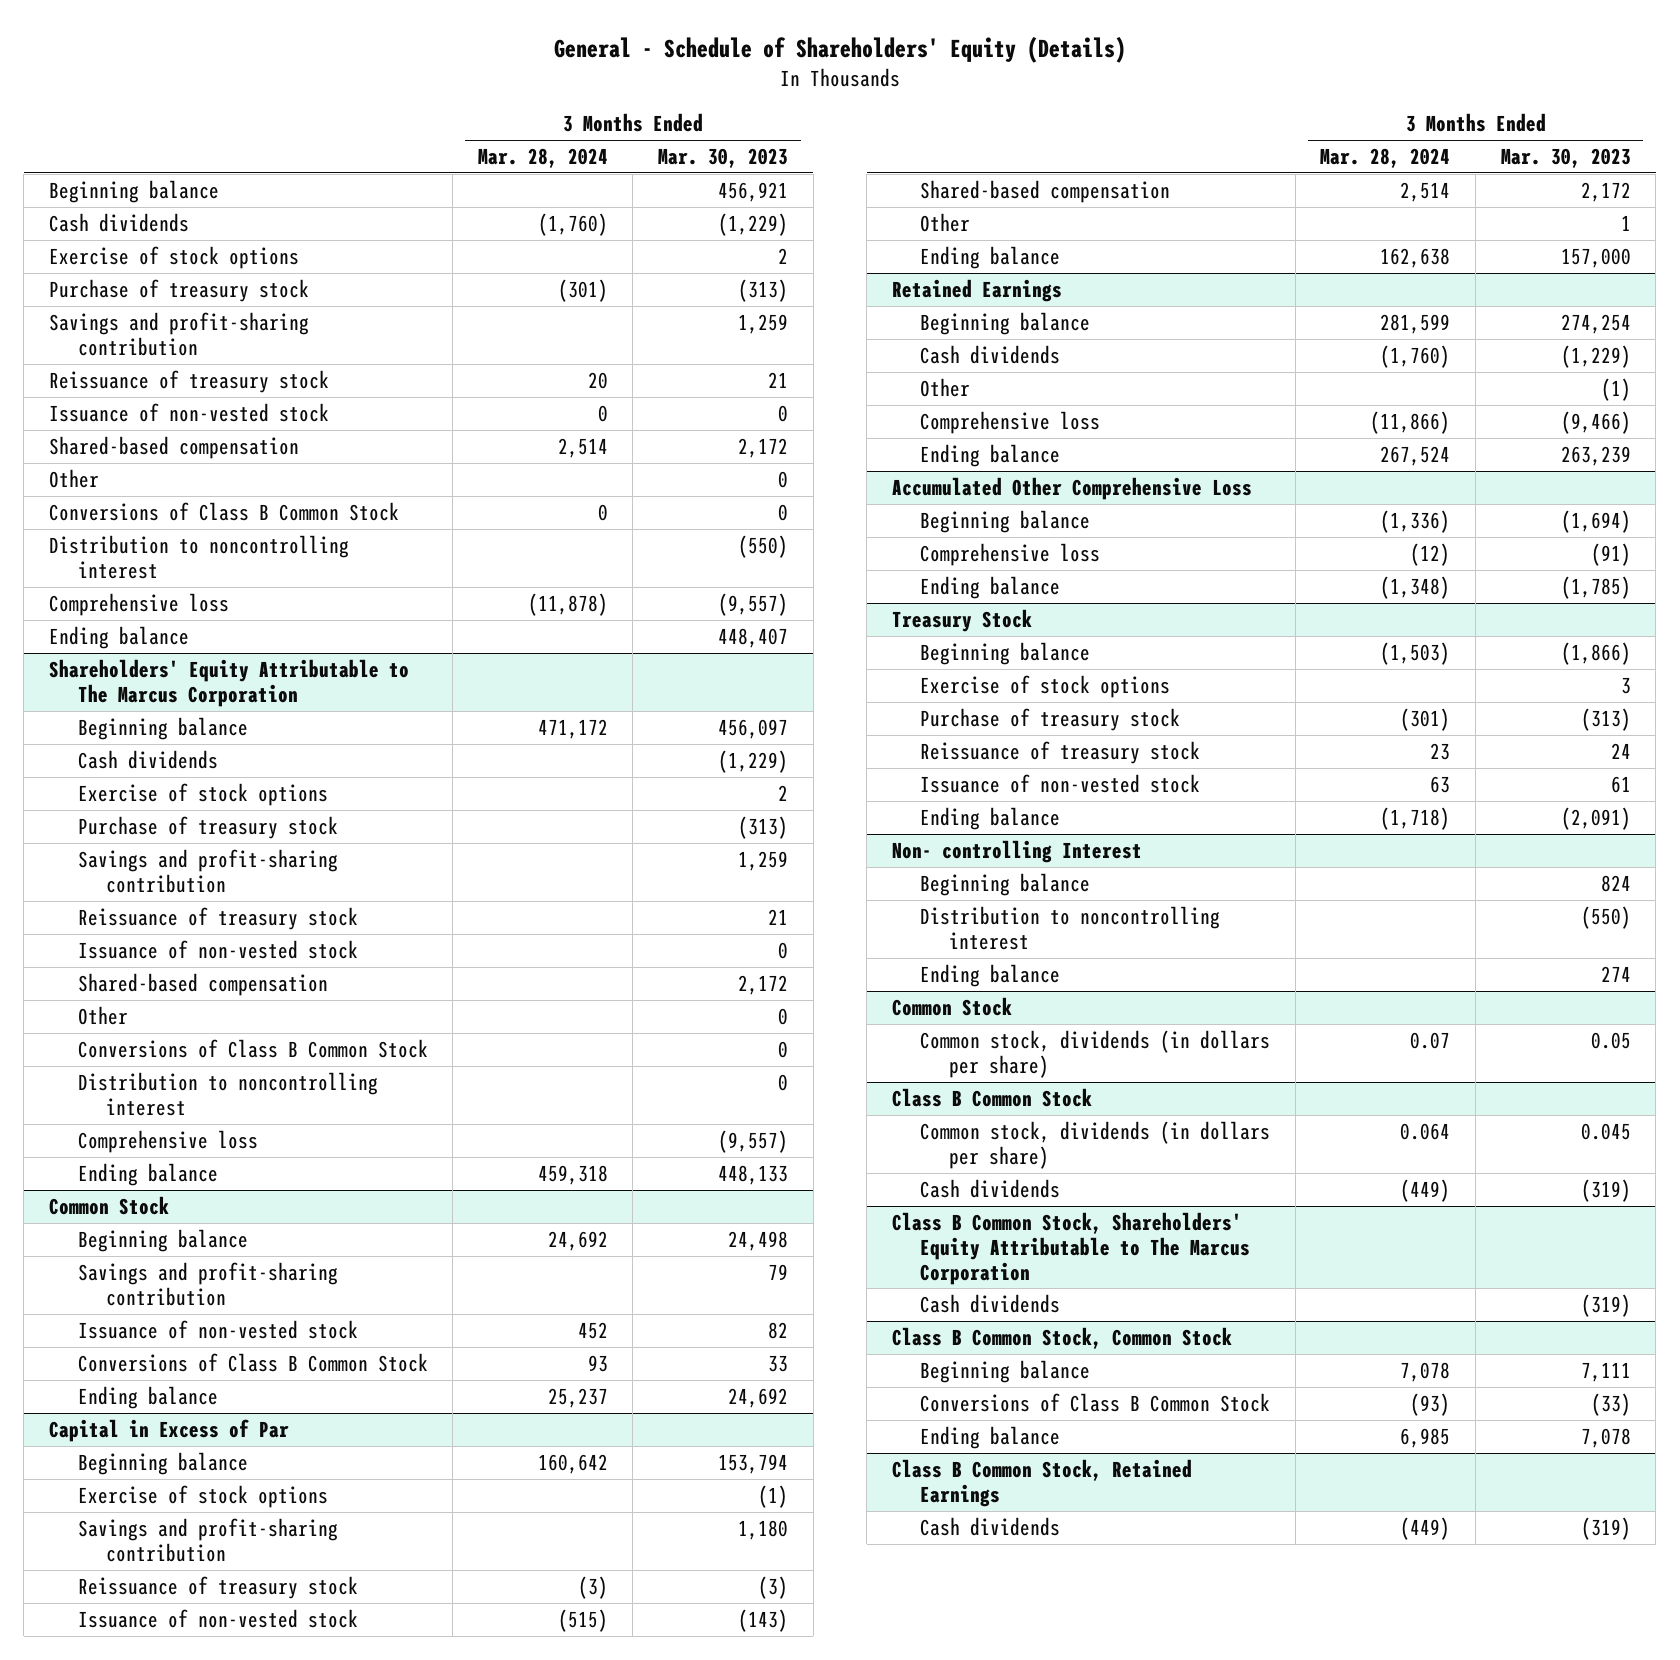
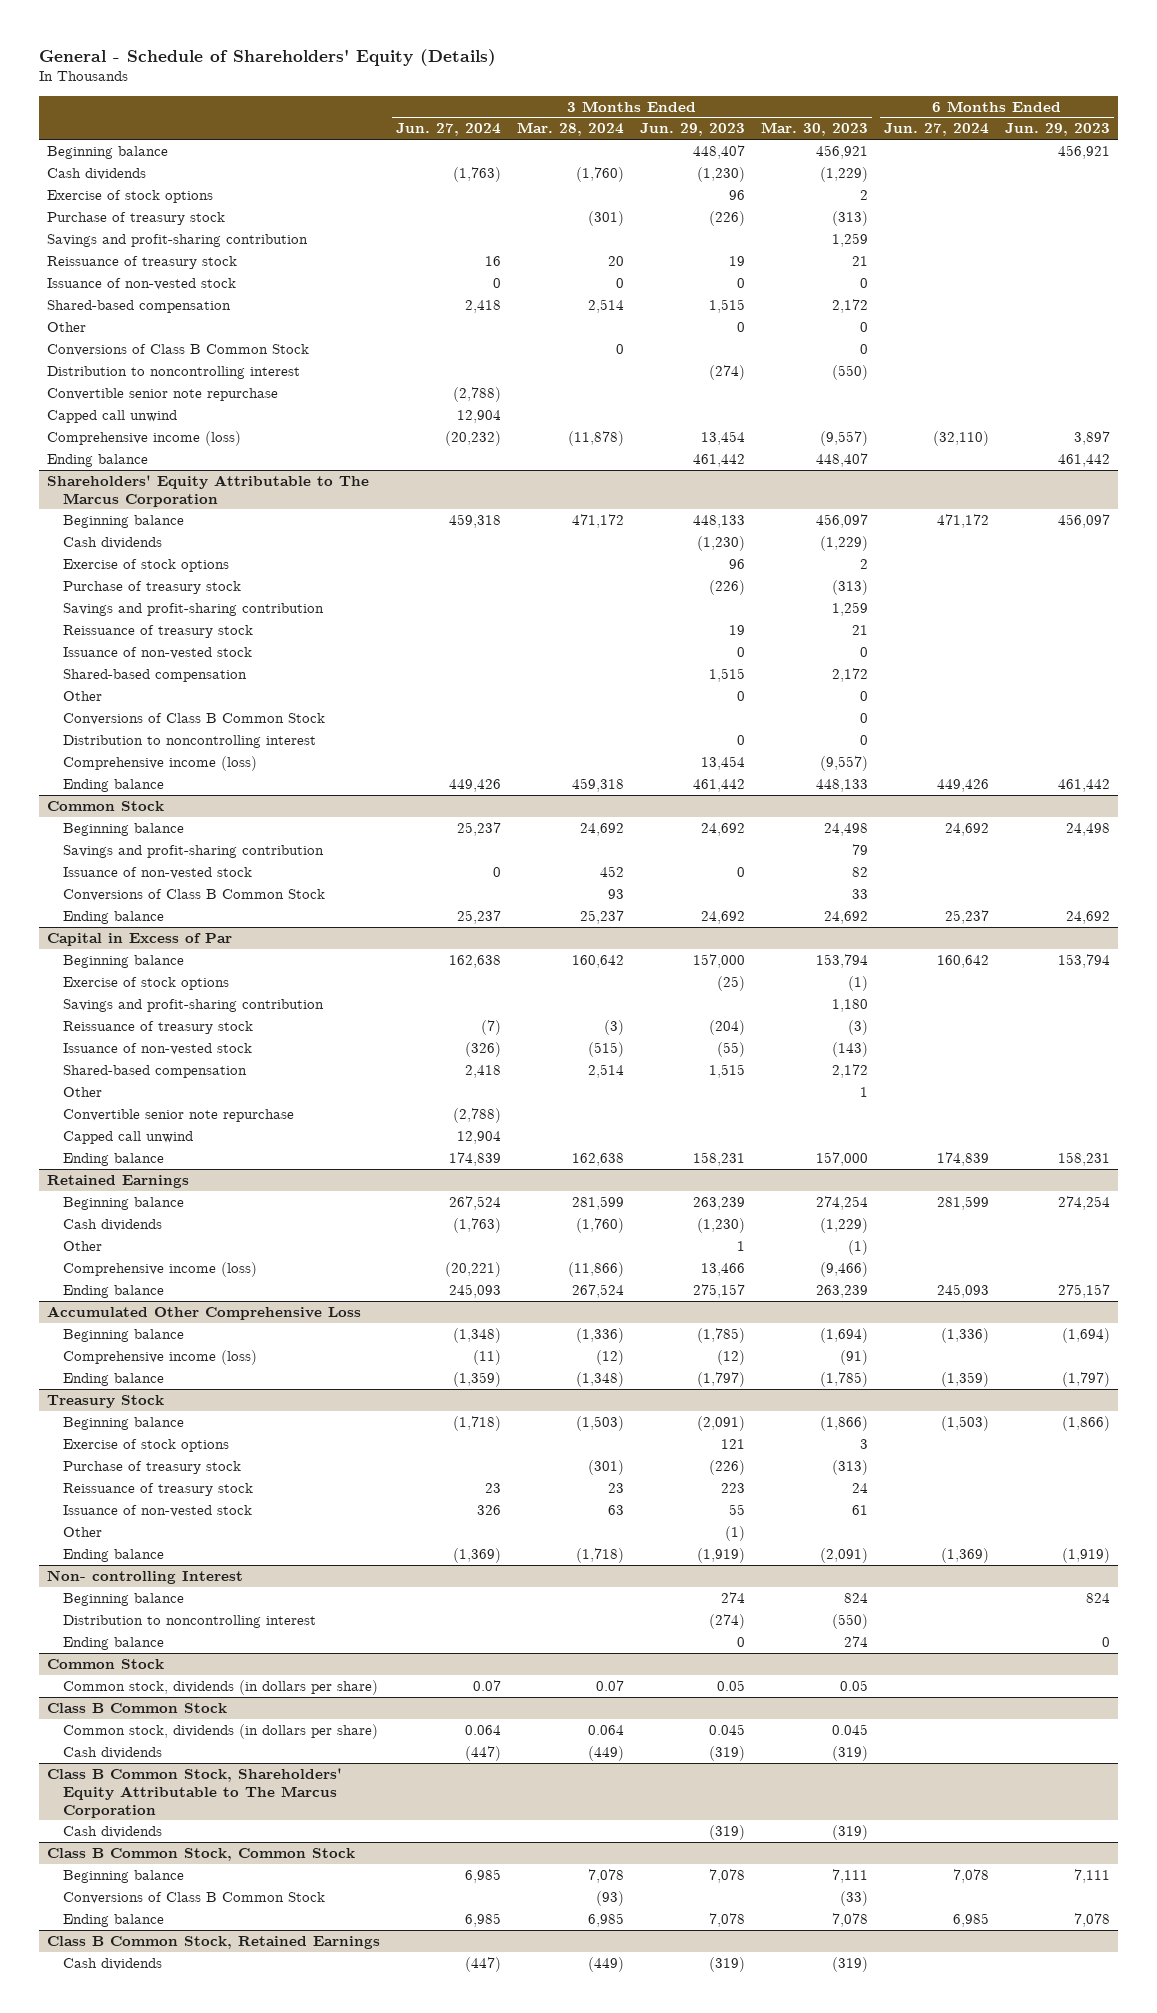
- | 3 Months Ended Mar. 28, 2024 | 3 Months Ended Mar. 30, 2023
+ | 3 Months Ended Jun. 27, 2024 | 3 Months Ended Mar. 28, 2024 | 3 Months Ended Jun. 29, 2023 | 3 Months Ended Mar. 30, 2023 | 6 Months Ended Jun. 27, 2024 | 6 Months Ended Jun. 29, 2023
- Comprehensive loss | (11,878) | (9,557)
+ Convertible senior note repurchase | (2,788) | | | | |
+ Capped call unwind | 12,904 | | | | |
+ Comprehensive income (loss) | (20,232) | (11,878) | 13,454 | (9,557) | (32,110) | 3,897
@ Shareholders' Equity Attributable to The Marcus Corporation
- Comprehensive loss | | (9,557)
+ Comprehensive income (loss) | | | 13,454 | (9,557) | |
@ Capital in Excess of Par
+ Convertible senior note repurchase | (2,788) | | | | |
+ Capped call unwind | 12,904 | | | | |
@ Retained Earnings
- Comprehensive loss | (11,866) | (9,466)
+ Comprehensive income (loss) | (20,221) | (11,866) | 13,466 | (9,466) | |
@ Accumulated Other Comprehensive Loss
- Comprehensive loss | (12) | (91)
+ Comprehensive income (loss) | (11) | (12) | (12) | (91) | |
@ Treasury Stock
+ Other | | | (1) | | |

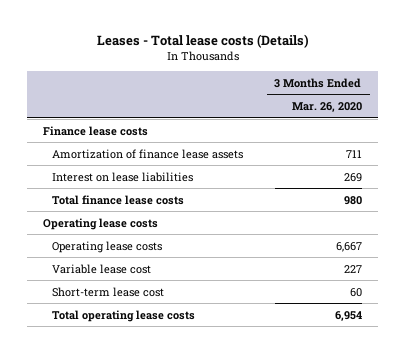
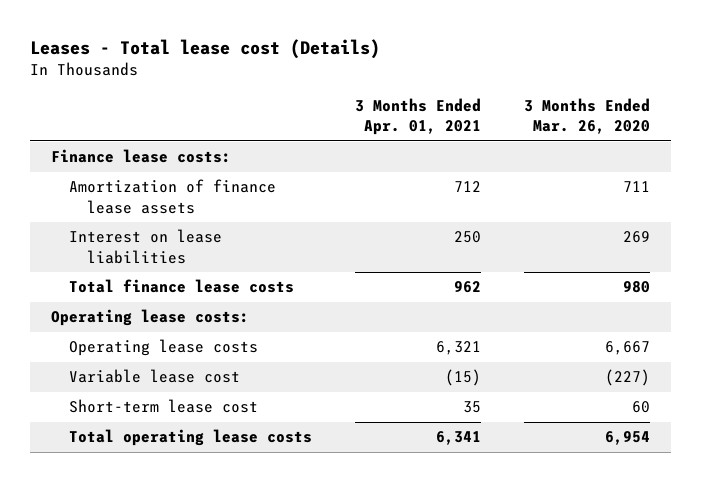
- Leases - Total lease costs (Details)
+ Leases - Total lease cost (Details)
- | 3 Months Ended Mar. 26, 2020
+ | 3 Months Ended Apr. 01, 2021 | 3 Months Ended Mar. 26, 2020
- Finance lease costs
+ Finance lease costs:
- Operating lease costs
+ Operating lease costs:
- Variable lease cost | 227
+ Variable lease cost | (15) | (227)

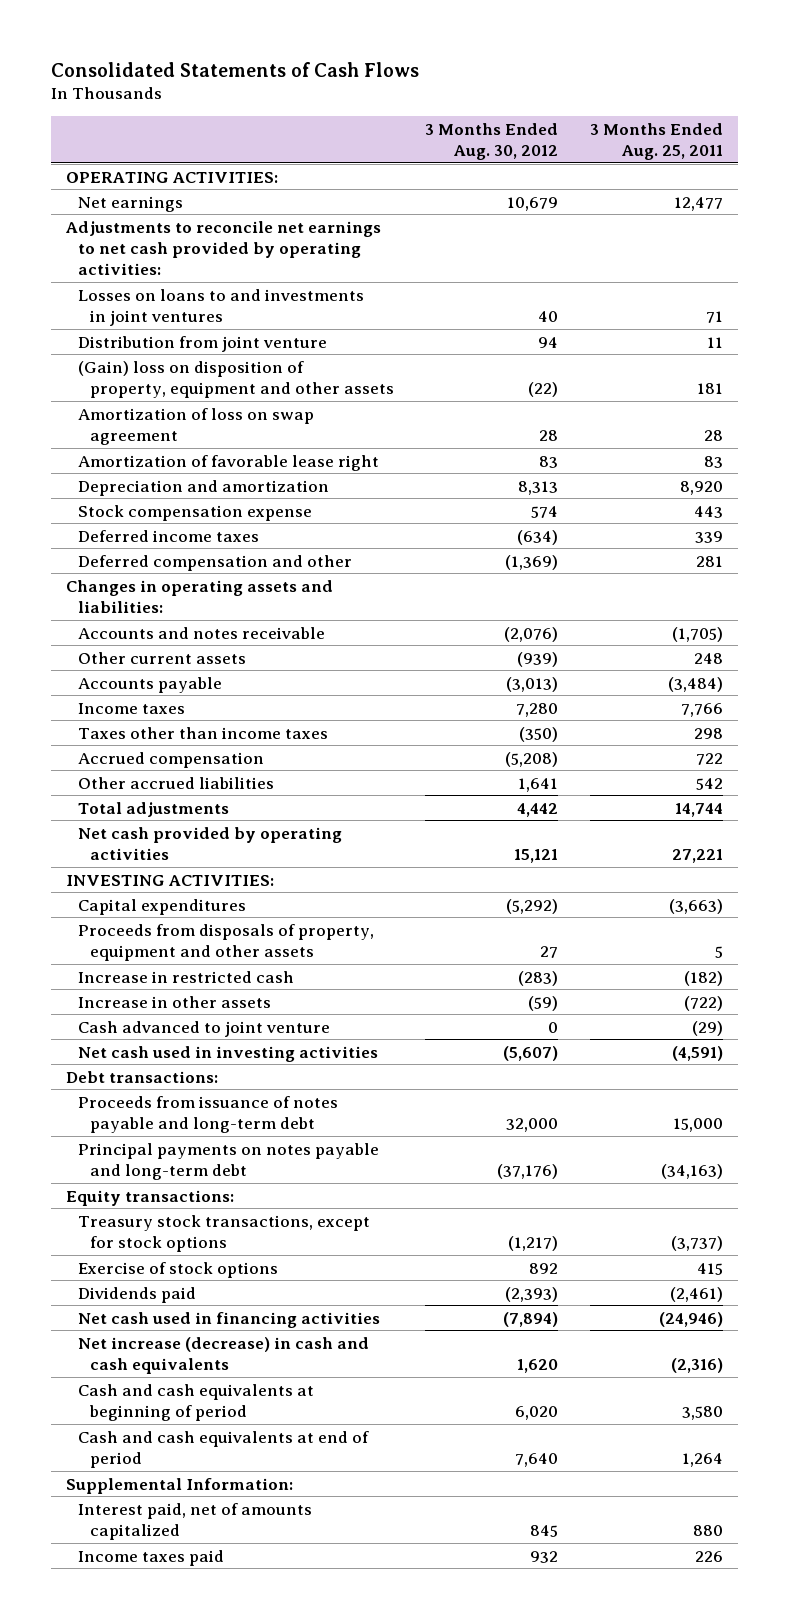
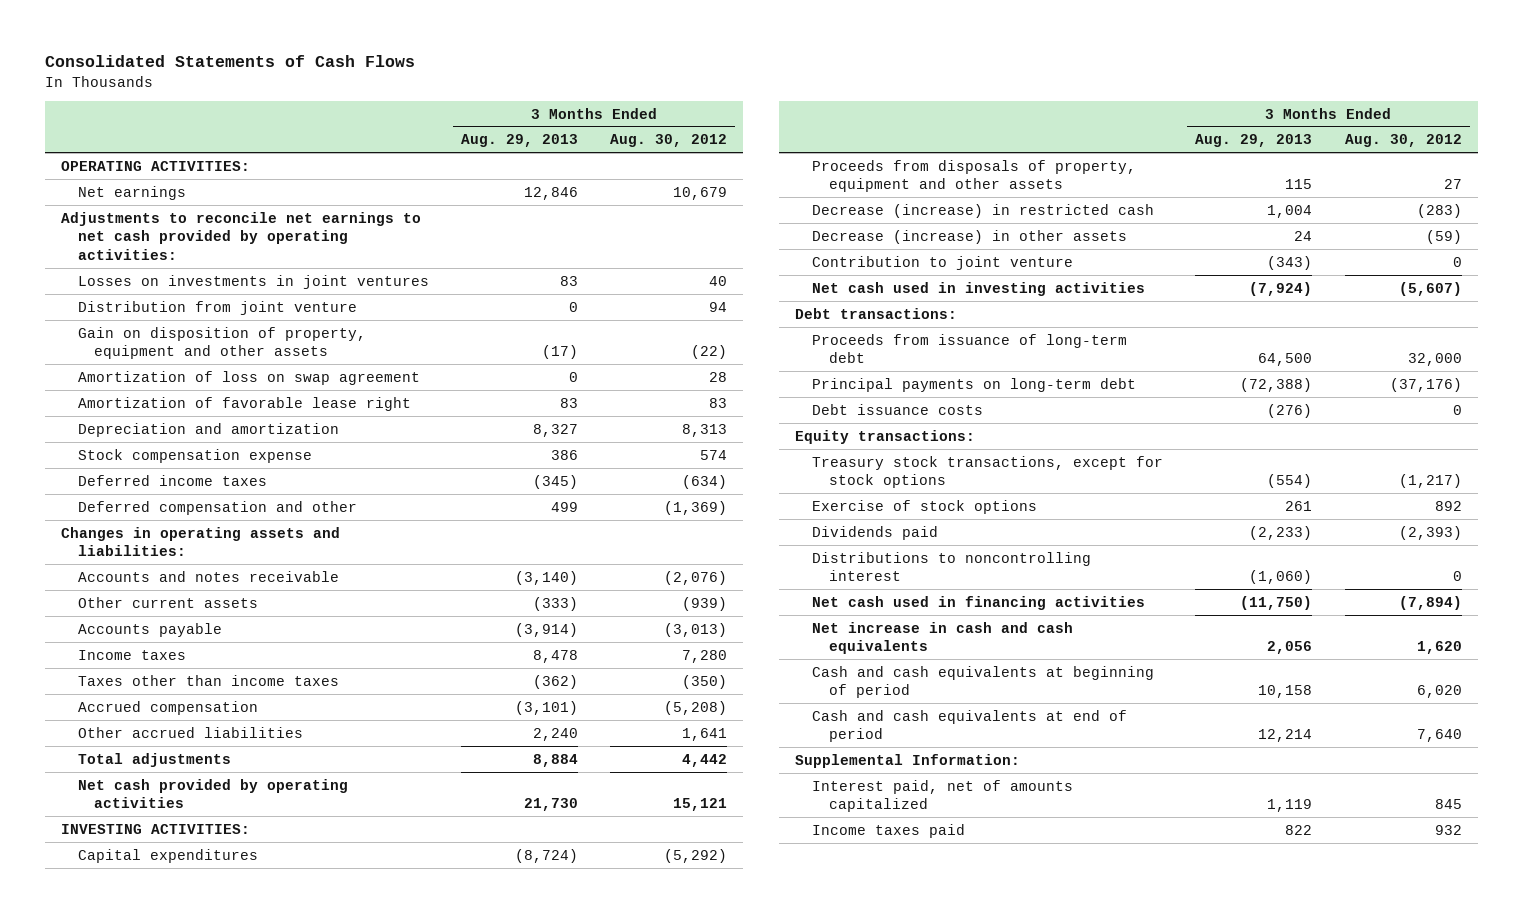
- | 3 Months Ended Aug. 30, 2012 | 3 Months Ended Aug. 25, 2011
+ | 3 Months Ended Aug. 29, 2013 | 3 Months Ended Aug. 30, 2012
- Losses on loans to and investments in joint ventures | 40 | 71
+ Losses on investments in joint ventures | 83 | 40
- (Gain) loss on disposition of property, equipment and other assets | (22) | 181
+ Gain on disposition of property, equipment and other assets | (17) | (22)
- Increase in restricted cash | (283) | (182)
- Increase in other assets | (59) | (722)
- Cash advanced to joint venture | 0 | (29)
+ Decrease (increase) in restricted cash | 1,004 | (283)
+ Decrease (increase) in other assets | 24 | (59)
+ Contribution to joint venture | (343) | 0
- Proceeds from issuance of notes payable and long-term debt | 32,000 | 15,000
- Principal payments on notes payable and long-term debt | (37,176) | (34,163)
+ Proceeds from issuance of long-term debt | 64,500 | 32,000
+ Principal payments on long-term debt | (72,388) | (37,176)
+ Debt issuance costs | (276) | 0
+ Distributions to noncontrolling interest | (1,060) | 0
- Net increase (decrease) in cash and cash equivalents | 1,620 | (2,316)
+ Net increase in cash and cash equivalents | 2,056 | 1,620

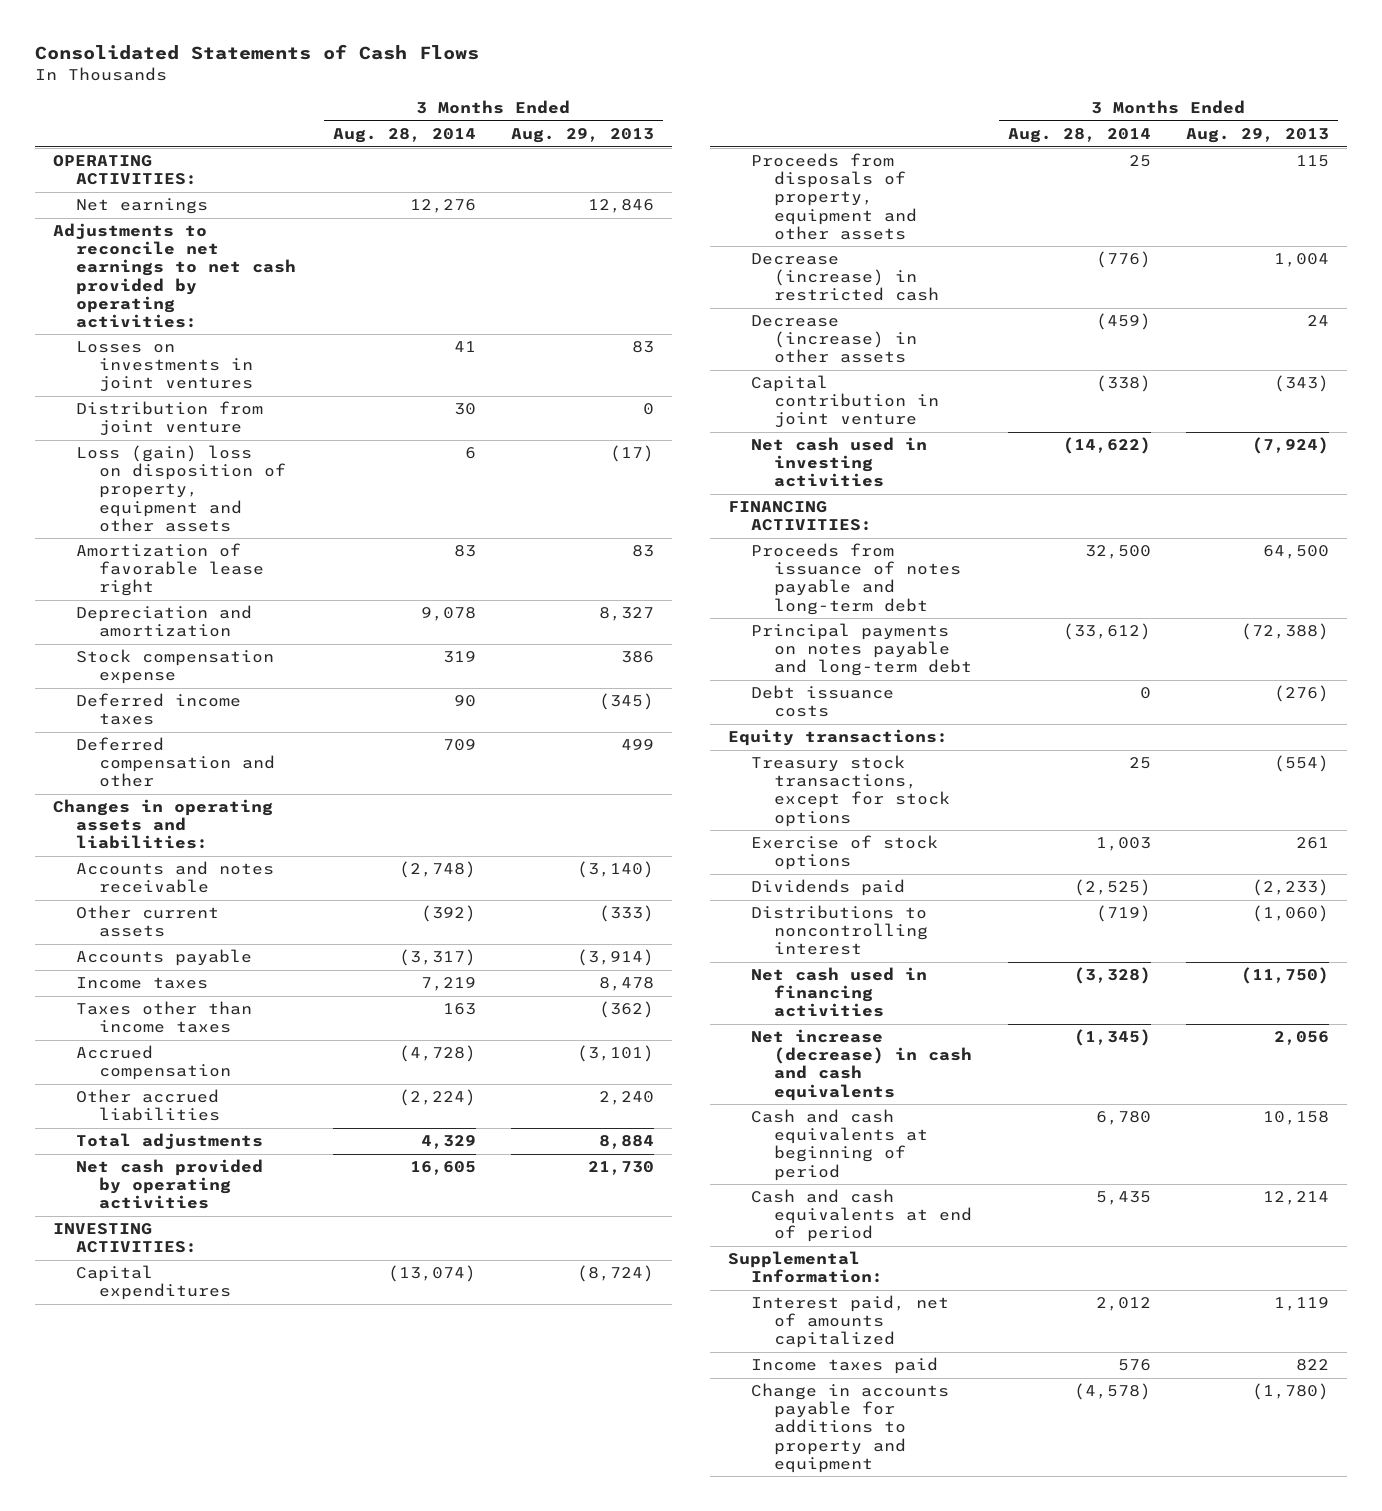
- | 3 Months Ended Aug. 29, 2013 | 3 Months Ended Aug. 30, 2012
+ | 3 Months Ended Aug. 28, 2014 | 3 Months Ended Aug. 29, 2013
- Gain on disposition of property, equipment and other assets | (17) | (22)
- Amortization of loss on swap agreement | 0 | 28
+ Loss (gain) loss on disposition of property, equipment and other assets | 6 | (17)
- Contribution to joint venture | (343) | 0
+ Capital contribution in joint venture | (338) | (343)
- Debt transactions:
- Proceeds from issuance of long-term debt | 64,500 | 32,000
- Principal payments on long-term debt | (72,388) | (37,176)
+ FINANCING ACTIVITIES:
+ Proceeds from issuance of notes payable and long-term debt | 32,500 | 64,500
+ Principal payments on notes payable and long-term debt | (33,612) | (72,388)
- Net increase in cash and cash equivalents | 2,056 | 1,620
+ Net increase (decrease) in cash and cash equivalents | (1,345) | 2,056
+ Change in accounts payable for additions to property and equipment | (4,578) | (1,780)

